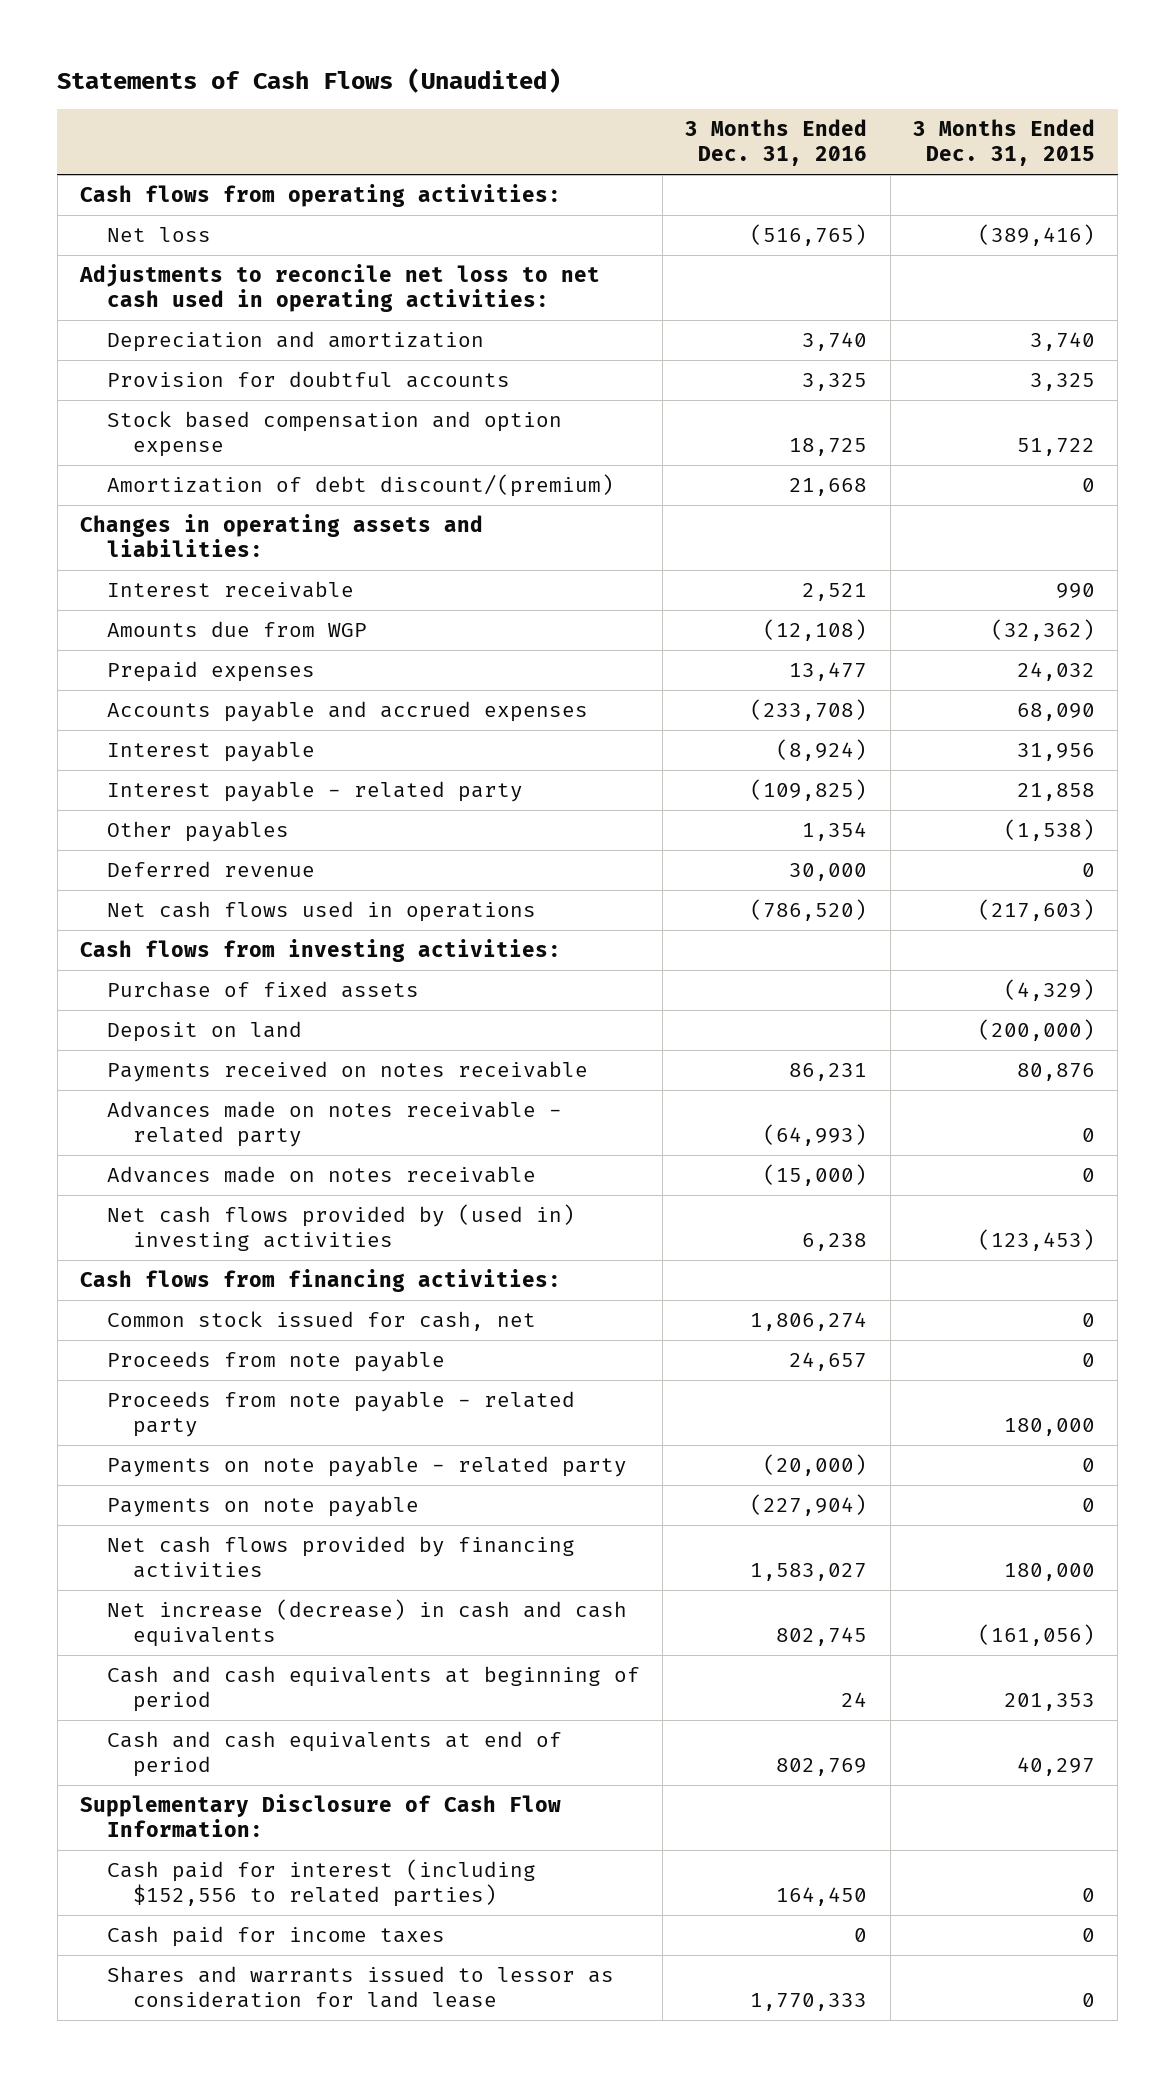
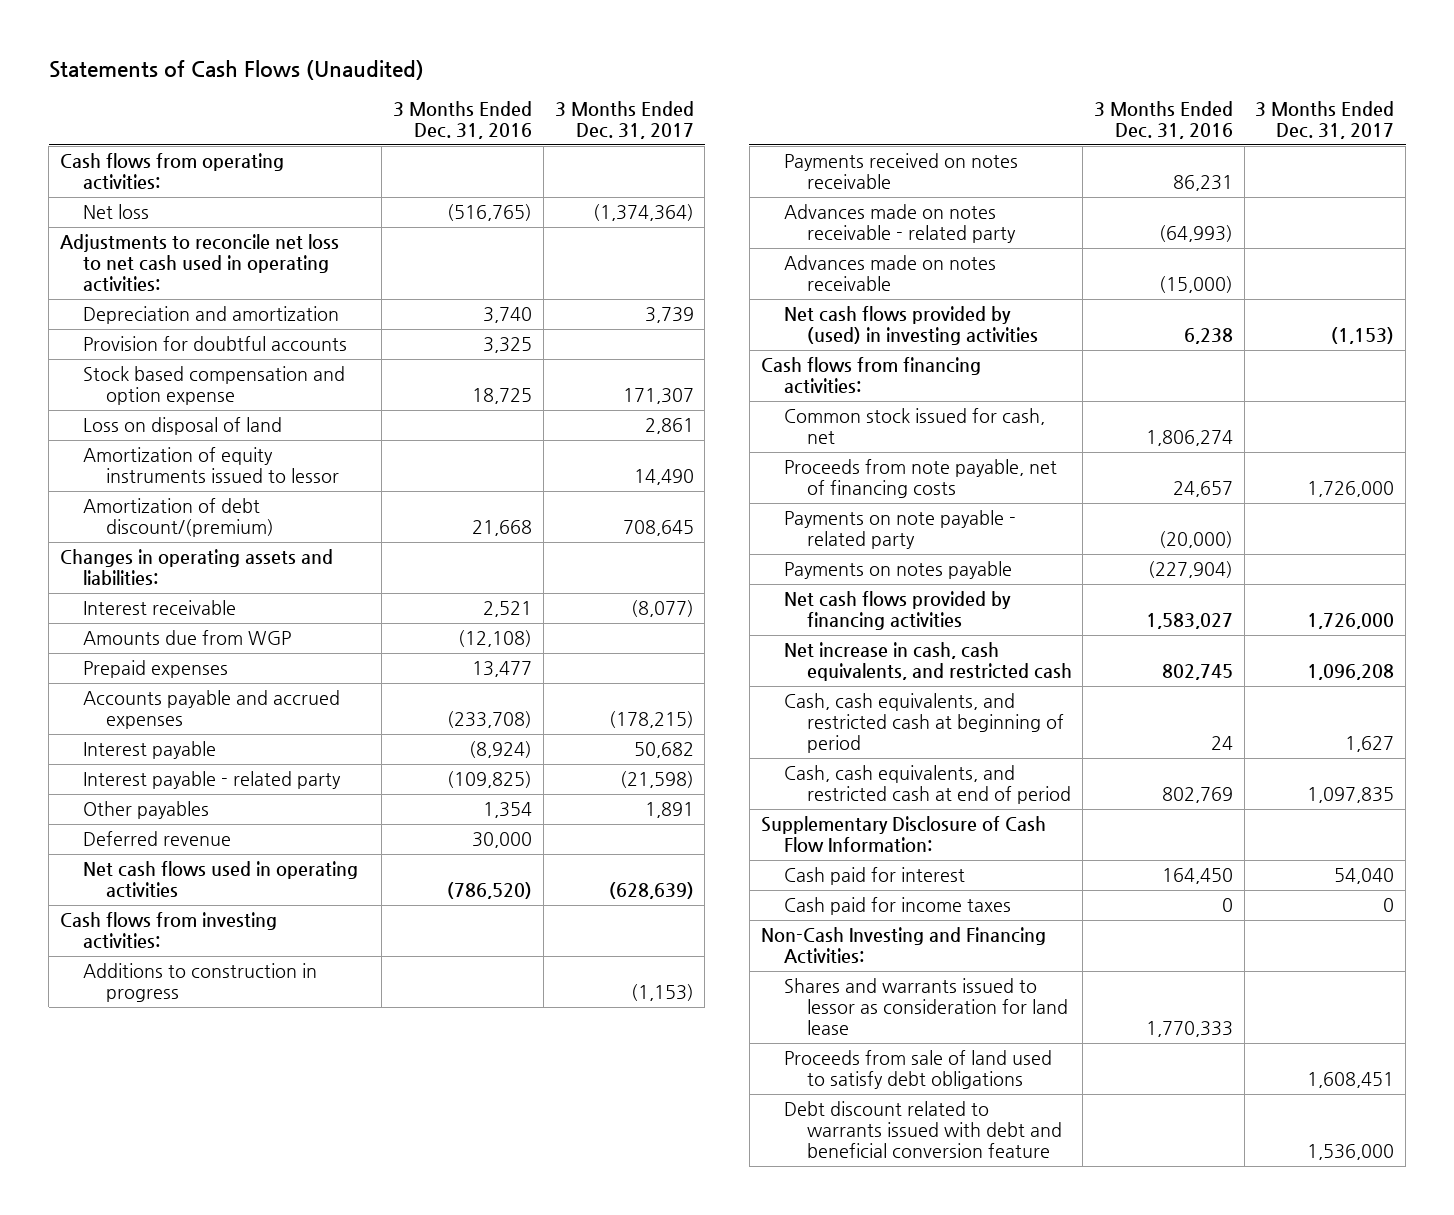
- | 3 Months Ended Dec. 31, 2016 | 3 Months Ended Dec. 31, 2015
+ | 3 Months Ended Dec. 31, 2016 | 3 Months Ended Dec. 31, 2017
+ Loss on disposal of land | | 2,861
+ Amortization of equity instruments issued to lessor | | 14,490
- Net cash flows used in operations | (786,520) | (217,603)
+ Net cash flows used in operating activities | (786,520) | (628,639)
- Purchase of fixed assets | | (4,329)
- Deposit on land | | (200,000)
+ Additions to construction in progress | | (1,153)
- Net cash flows provided by (used in) investing activities | 6,238 | (123,453)
+ Net cash flows provided by (used) in investing activities | 6,238 | (1,153)
- Proceeds from note payable | 24,657 | 0
- Proceeds from note payable - related party | | 180,000
+ Proceeds from note payable, net of financing costs | 24,657 | 1,726,000
- Payments on note payable | (227,904) | 0
+ Payments on notes payable | (227,904) |
- Net increase (decrease) in cash and cash equivalents | 802,745 | (161,056)
- Cash and cash equivalents at beginning of period | 24 | 201,353
- Cash and cash equivalents at end of period | 802,769 | 40,297
+ Net increase in cash, cash equivalents, and restricted cash | 802,745 | 1,096,208
+ Cash, cash equivalents, and restricted cash at beginning of period | 24 | 1,627
+ Cash, cash equivalents, and restricted cash at end of period | 802,769 | 1,097,835
- Cash paid for interest (including $152,556 to related parties) | 164,450 | 0
+ Cash paid for interest | 164,450 | 54,040
+ Non-Cash Investing and Financing Activities:
+ Proceeds from sale of land used to satisfy debt obligations | | 1,608,451
+ Debt discount related to warrants issued with debt and beneficial conversion feature | | 1,536,000

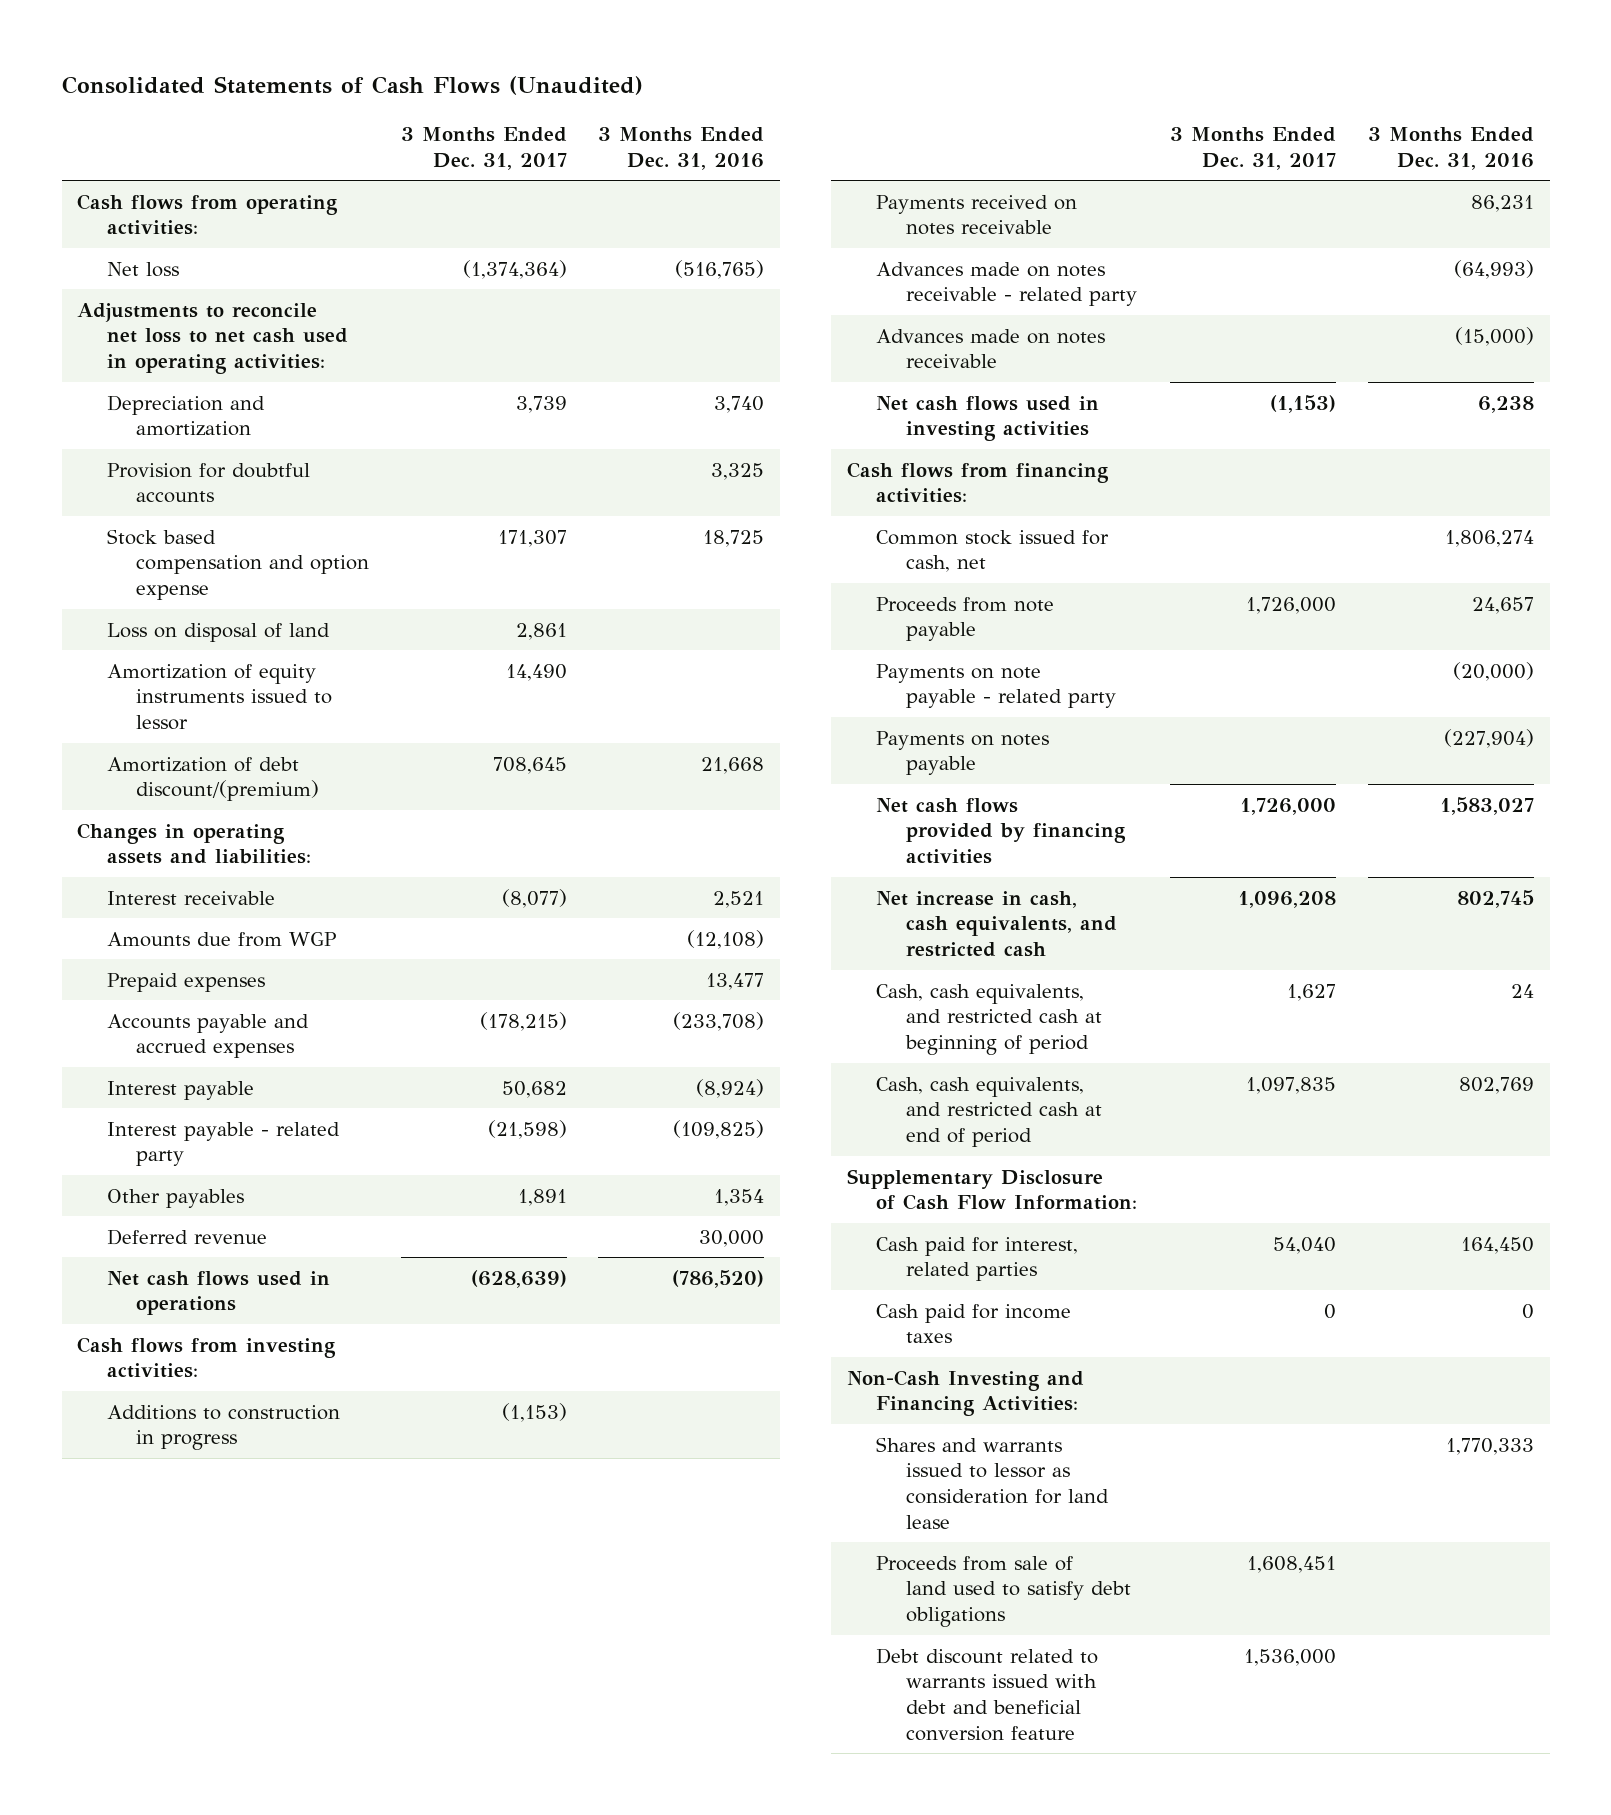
- Statements of Cash Flows (Unaudited)
+ Consolidated Statements of Cash Flows (Unaudited)
- | 3 Months Ended Dec. 31, 2016 | 3 Months Ended Dec. 31, 2017
+ | 3 Months Ended Dec. 31, 2017 | 3 Months Ended Dec. 31, 2016
- Net cash flows used in operating activities | (786,520) | (628,639)
+ Net cash flows used in operations | (628,639) | (786,520)
- Net cash flows provided by (used) in investing activities | 6,238 | (1,153)
+ Net cash flows used in investing activities | (1,153) | 6,238
- Proceeds from note payable, net of financing costs | 24,657 | 1,726,000
+ Proceeds from note payable | 1,726,000 | 24,657
- Cash paid for interest | 164,450 | 54,040
+ Cash paid for interest, related parties | 54,040 | 164,450

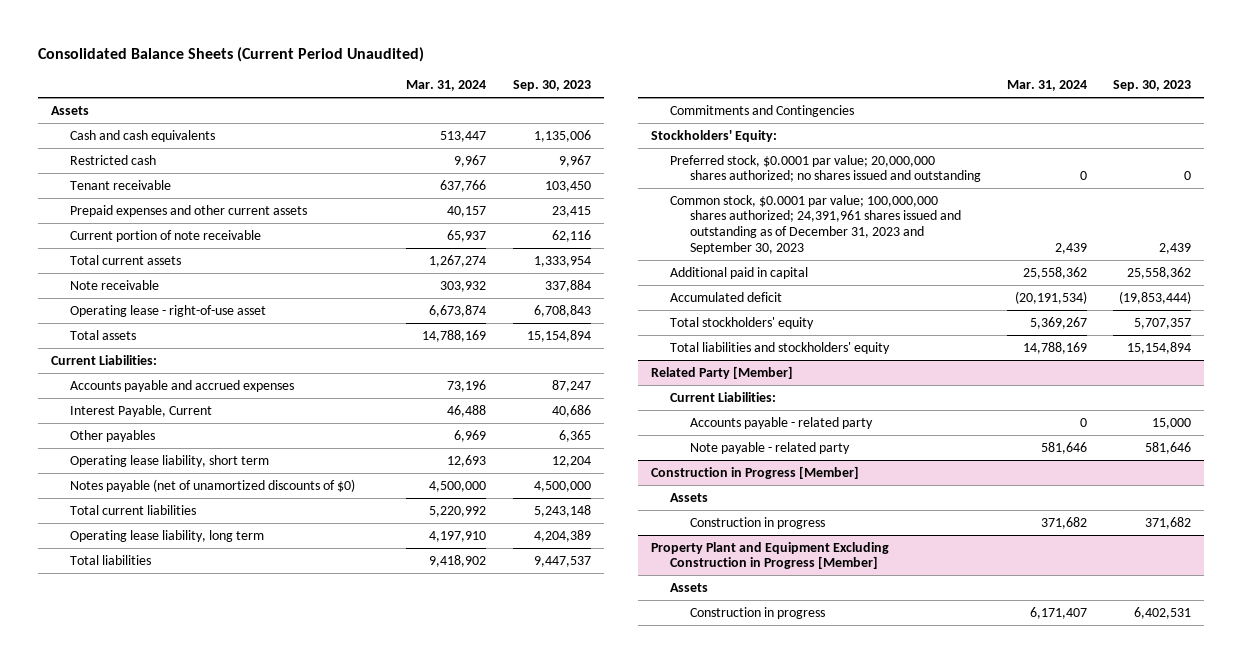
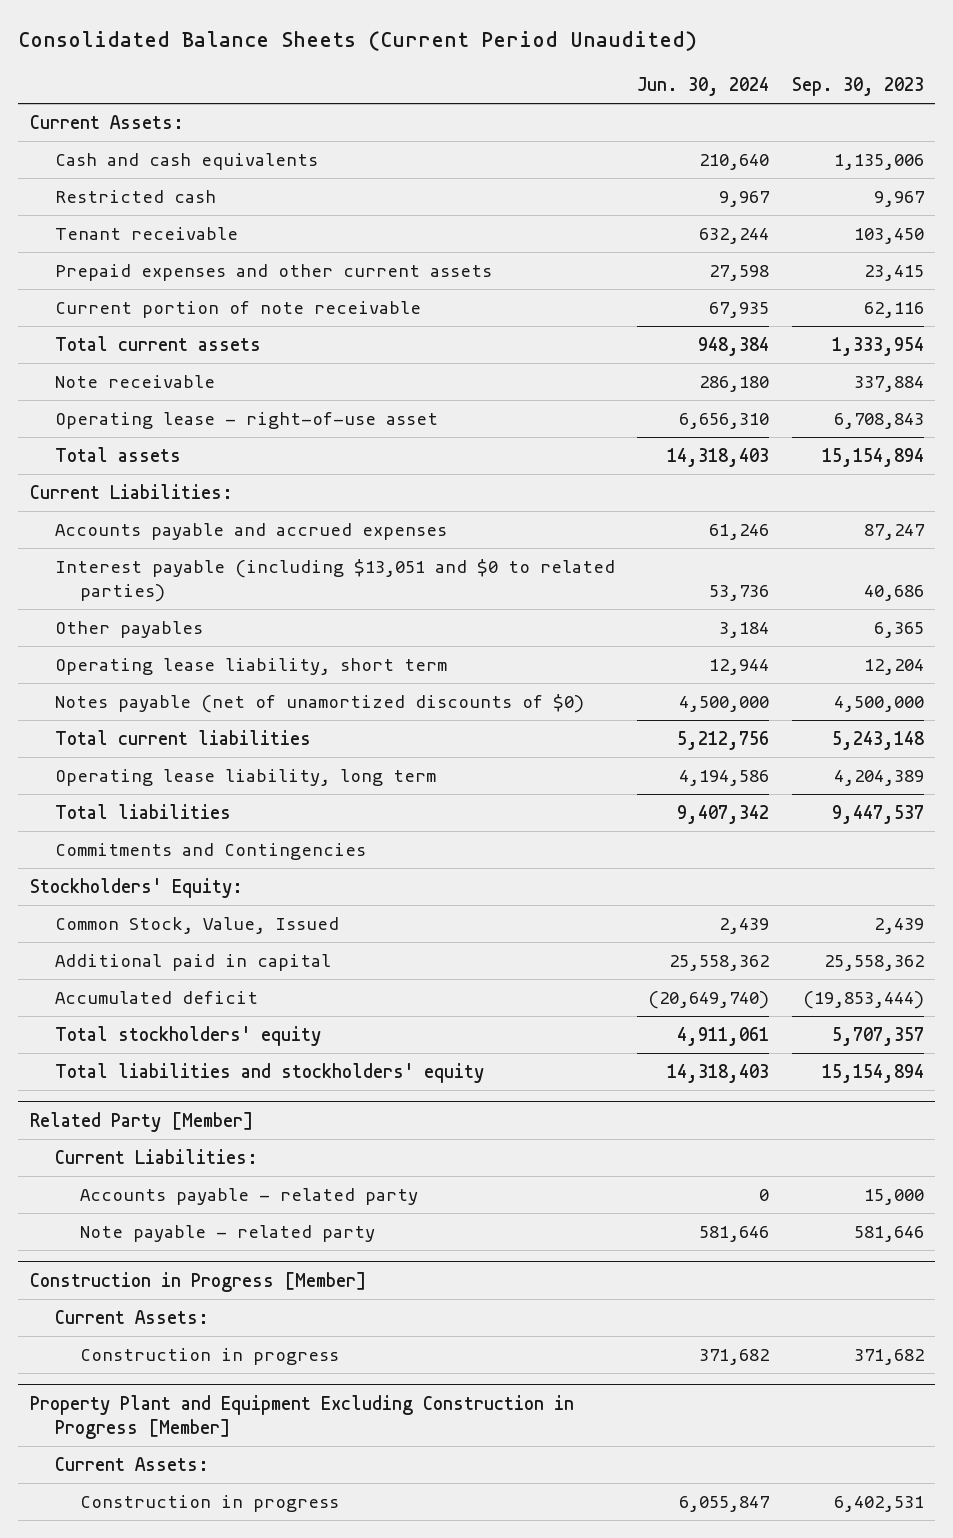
- | Mar. 31, 2024 | Sep. 30, 2023
+ | Jun. 30, 2024 | Sep. 30, 2023
- Assets
+ Current Assets:
- Interest Payable, Current | 46,488 | 40,686
+ Interest payable (including $13,051 and $0 to related parties) | 53,736 | 40,686
- Preferred stock, $0.0001 par value; 20,000,000 shares authorized; no shares issued and outstanding | 0 | 0
- Common stock, $0.0001 par value; 100,000,000 shares authorized; 24,391,961 shares issued and outstanding as of December 31, 2023 and September 30, 2023 | 2,439 | 2,439
+ Common Stock, Value, Issued | 2,439 | 2,439
@ Construction in Progress [Member]
- Assets
+ Current Assets:
@ Property Plant and Equipment Excluding Construction in Progress [Member]
- Assets
+ Current Assets:

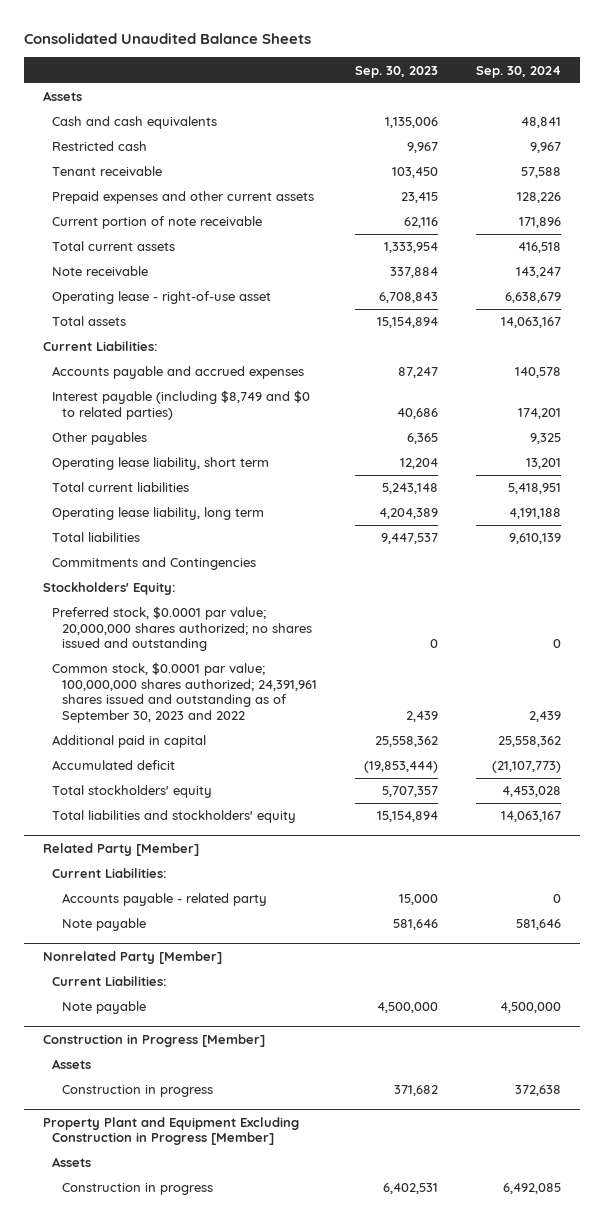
- Consolidated Balance Sheets (Current Period Unaudited)
+ Consolidated Unaudited Balance Sheets
- | Jun. 30, 2024 | Sep. 30, 2023
+ | Sep. 30, 2023 | Sep. 30, 2024
- Current Assets:
+ Assets
- Interest payable (including $13,051 and $0 to related parties) | 53,736 | 40,686
+ Interest payable (including $8,749 and $0 to related parties) | 40,686 | 174,201
- Notes payable (net of unamortized discounts of $0) | 4,500,000 | 4,500,000
- Common Stock, Value, Issued | 2,439 | 2,439
+ Preferred stock, $0.0001 par value; 20,000,000 shares authorized; no shares issued and outstanding | 0 | 0
+ Common stock, $0.0001 par value; 100,000,000 shares authorized; 24,391,961 shares issued and outstanding as of September 30, 2023 and 2022 | 2,439 | 2,439
@ Related Party [Member]
- Note payable - related party | 581,646 | 581,646
+ Note payable | 581,646 | 581,646
+ Nonrelated Party [Member]
+ Current Liabilities:
+ Note payable | 4,500,000 | 4,500,000
@ Construction in Progress [Member]
- Current Assets:
+ Assets
@ Property Plant and Equipment Excluding Construction in Progress [Member]
- Current Assets:
+ Assets

